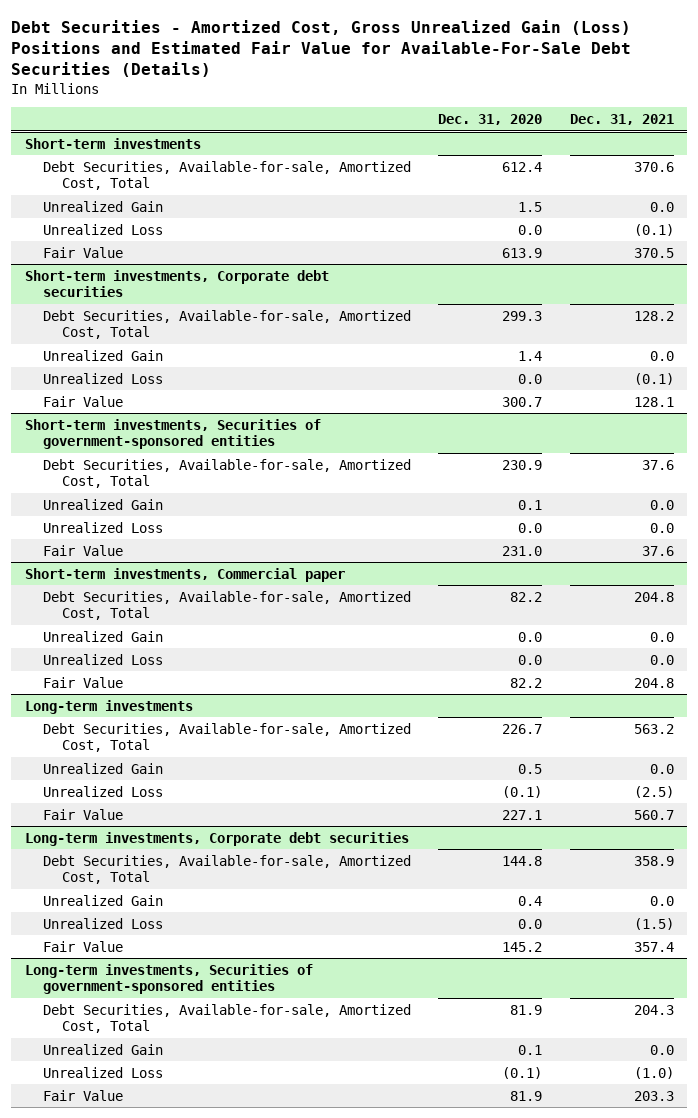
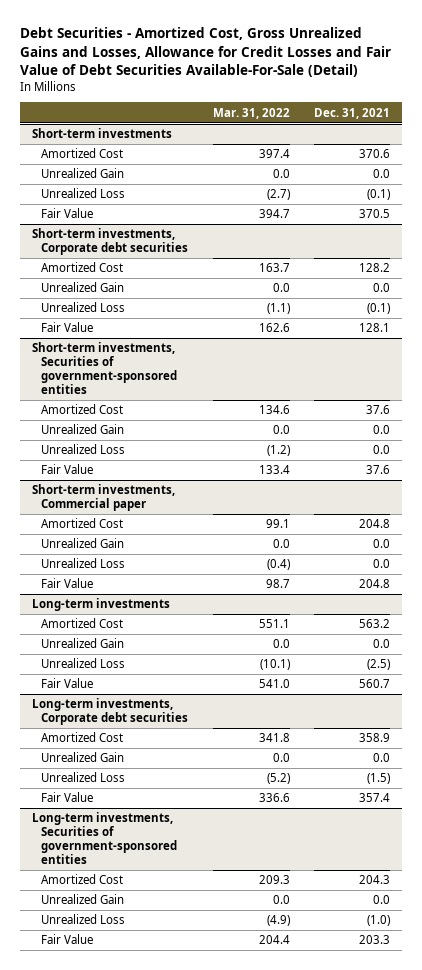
- Debt Securities - Amortized Cost, Gross Unrealized Gain (Loss) Positions and Estimated Fair Value for Available-For-Sale Debt Securities (Details)
+ Debt Securities - Amortized Cost, Gross Unrealized Gains and Losses, Allowance for Credit Losses and Fair Value of Debt Securities Available-For-Sale (Detail)
- | Dec. 31, 2020 | Dec. 31, 2021
+ | Mar. 31, 2022 | Dec. 31, 2021
@ Short-term investments
- Debt Securities, Available-for-sale, Amortized Cost, Total | 612.4 | 370.6
+ Amortized Cost | 397.4 | 370.6
@ Short-term investments, Corporate debt securities
- Debt Securities, Available-for-sale, Amortized Cost, Total | 299.3 | 128.2
+ Amortized Cost | 163.7 | 128.2
@ Short-term investments, Securities of government-sponsored entities
- Debt Securities, Available-for-sale, Amortized Cost, Total | 230.9 | 37.6
+ Amortized Cost | 134.6 | 37.6
@ Short-term investments, Commercial paper
- Debt Securities, Available-for-sale, Amortized Cost, Total | 82.2 | 204.8
+ Amortized Cost | 99.1 | 204.8
@ Long-term investments
- Debt Securities, Available-for-sale, Amortized Cost, Total | 226.7 | 563.2
+ Amortized Cost | 551.1 | 563.2
@ Long-term investments, Corporate debt securities
- Debt Securities, Available-for-sale, Amortized Cost, Total | 144.8 | 358.9
+ Amortized Cost | 341.8 | 358.9
@ Long-term investments, Securities of government-sponsored entities
- Debt Securities, Available-for-sale, Amortized Cost, Total | 81.9 | 204.3
+ Amortized Cost | 209.3 | 204.3

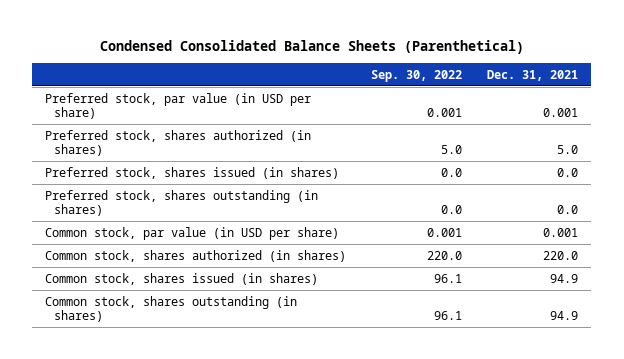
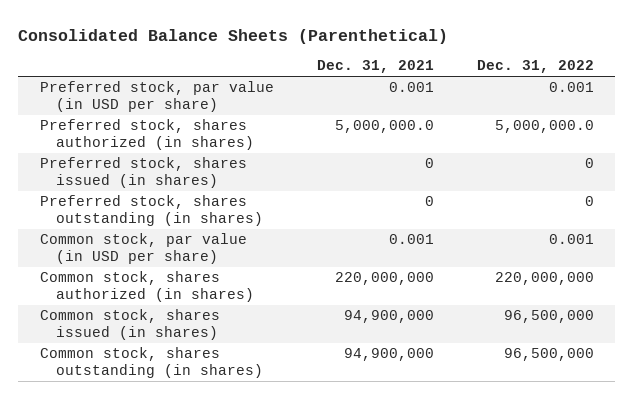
- Condensed Consolidated Balance Sheets (Parenthetical)
+ Consolidated Balance Sheets (Parenthetical)
- | Sep. 30, 2022 | Dec. 31, 2021
+ | Dec. 31, 2021 | Dec. 31, 2022
- Preferred stock, shares authorized (in shares) | 5.0 | 5.0
- Preferred stock, shares issued (in shares) | 0.0 | 0.0
- Preferred stock, shares outstanding (in shares) | 0.0 | 0.0
+ Preferred stock, shares authorized (in shares) | 5,000,000.0 | 5,000,000.0
+ Preferred stock, shares issued (in shares) | 0 | 0
+ Preferred stock, shares outstanding (in shares) | 0 | 0
- Common stock, shares authorized (in shares) | 220.0 | 220.0
- Common stock, shares issued (in shares) | 96.1 | 94.9
- Common stock, shares outstanding (in shares) | 96.1 | 94.9
+ Common stock, shares authorized (in shares) | 220,000,000 | 220,000,000
+ Common stock, shares issued (in shares) | 94,900,000 | 96,500,000
+ Common stock, shares outstanding (in shares) | 94,900,000 | 96,500,000

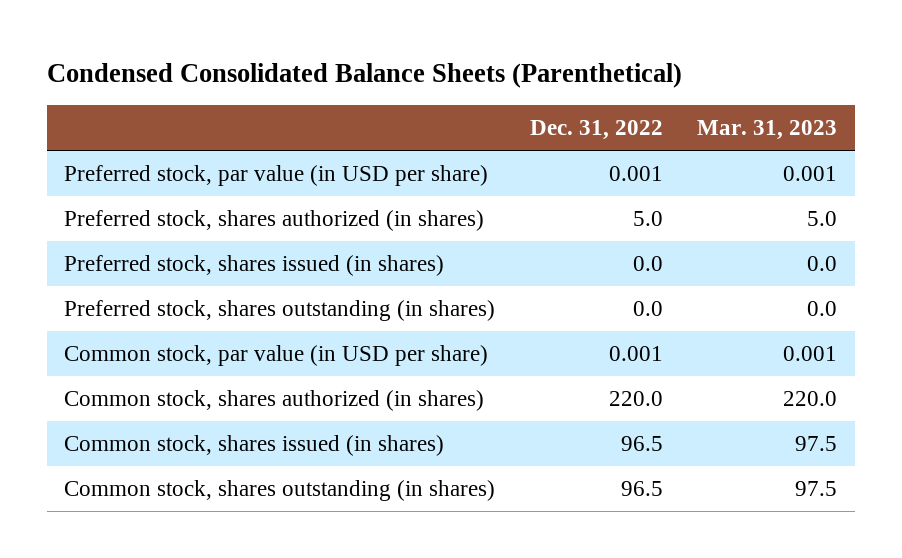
- Consolidated Balance Sheets (Parenthetical)
+ Condensed Consolidated Balance Sheets (Parenthetical)
- | Dec. 31, 2021 | Dec. 31, 2022
+ | Dec. 31, 2022 | Mar. 31, 2023
- Preferred stock, shares authorized (in shares) | 5,000,000.0 | 5,000,000.0
- Preferred stock, shares issued (in shares) | 0 | 0
- Preferred stock, shares outstanding (in shares) | 0 | 0
+ Preferred stock, shares authorized (in shares) | 5.0 | 5.0
+ Preferred stock, shares issued (in shares) | 0.0 | 0.0
+ Preferred stock, shares outstanding (in shares) | 0.0 | 0.0
- Common stock, shares authorized (in shares) | 220,000,000 | 220,000,000
- Common stock, shares issued (in shares) | 94,900,000 | 96,500,000
- Common stock, shares outstanding (in shares) | 94,900,000 | 96,500,000
+ Common stock, shares authorized (in shares) | 220.0 | 220.0
+ Common stock, shares issued (in shares) | 96.5 | 97.5
+ Common stock, shares outstanding (in shares) | 96.5 | 97.5

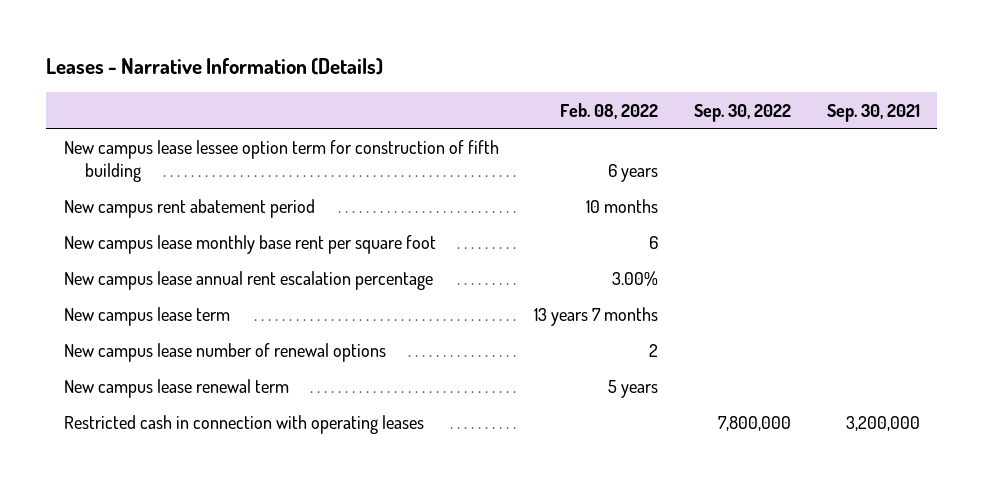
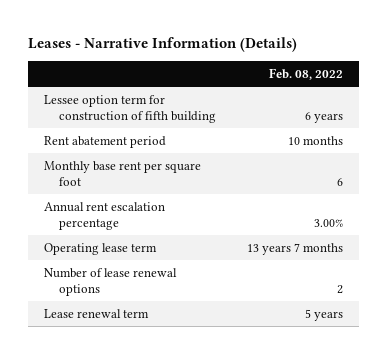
- | Feb. 08, 2022 | Sep. 30, 2022 | Sep. 30, 2021
+ | Feb. 08, 2022
- New campus lease lessee option term for construction of fifth building | 6 years | |
- New campus rent abatement period | 10 months | |
- New campus lease monthly base rent per square foot | 6 | |
- New campus lease annual rent escalation percentage | 3.00% | |
- New campus lease term | 13 years 7 months | |
- New campus lease number of renewal options | 2 | |
- New campus lease renewal term | 5 years | |
- Restricted cash in connection with operating leases | | 7,800,000 | 3,200,000
+ Lessee option term for construction of fifth building | 6 years
+ Rent abatement period | 10 months
+ Monthly base rent per square foot | 6
+ Annual rent escalation percentage | 3.00%
+ Operating lease term | 13 years 7 months
+ Number of lease renewal options | 2
+ Lease renewal term | 5 years

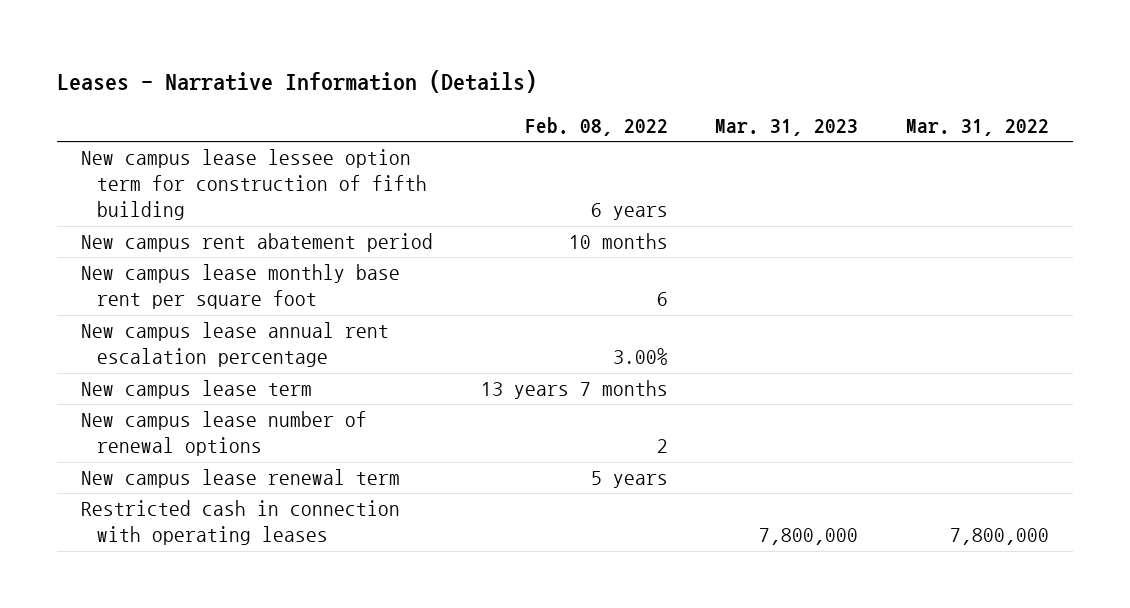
- | Feb. 08, 2022
+ | Feb. 08, 2022 | Mar. 31, 2023 | Mar. 31, 2022
- Lessee option term for construction of fifth building | 6 years
- Rent abatement period | 10 months
- Monthly base rent per square foot | 6
- Annual rent escalation percentage | 3.00%
- Operating lease term | 13 years 7 months
- Number of lease renewal options | 2
- Lease renewal term | 5 years
+ New campus lease lessee option term for construction of fifth building | 6 years | |
+ New campus rent abatement period | 10 months | |
+ New campus lease monthly base rent per square foot | 6 | |
+ New campus lease annual rent escalation percentage | 3.00% | |
+ New campus lease term | 13 years 7 months | |
+ New campus lease number of renewal options | 2 | |
+ New campus lease renewal term | 5 years | |
+ Restricted cash in connection with operating leases | | 7,800,000 | 7,800,000

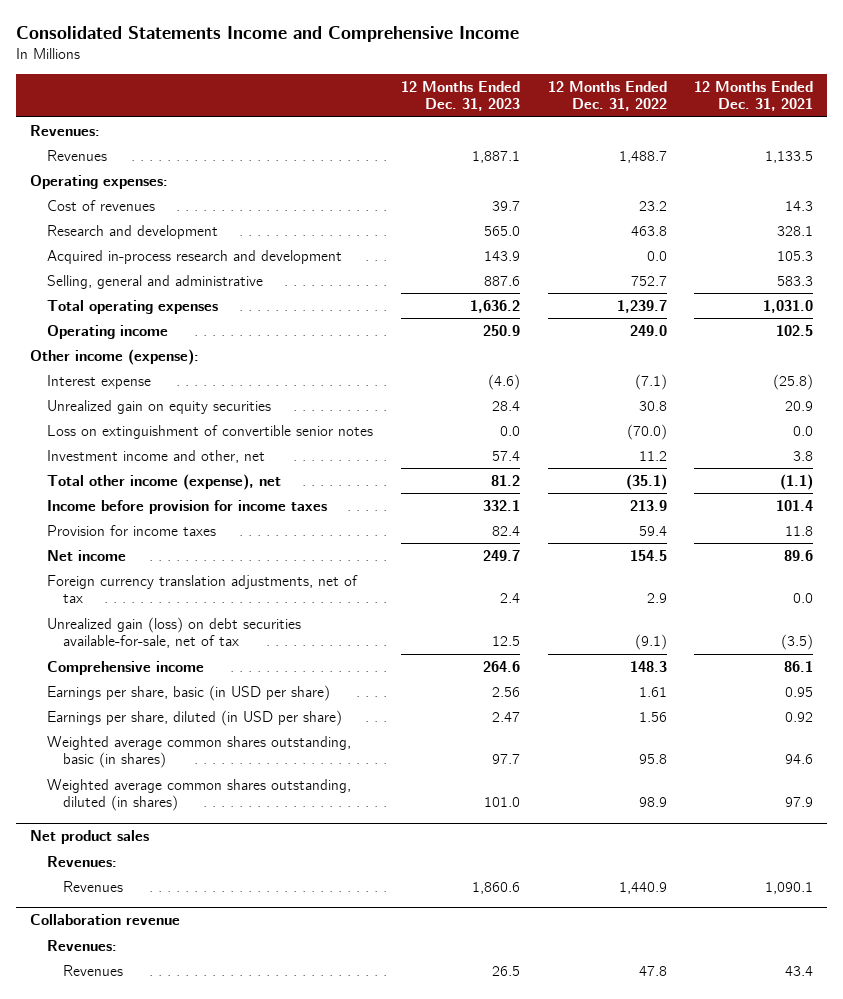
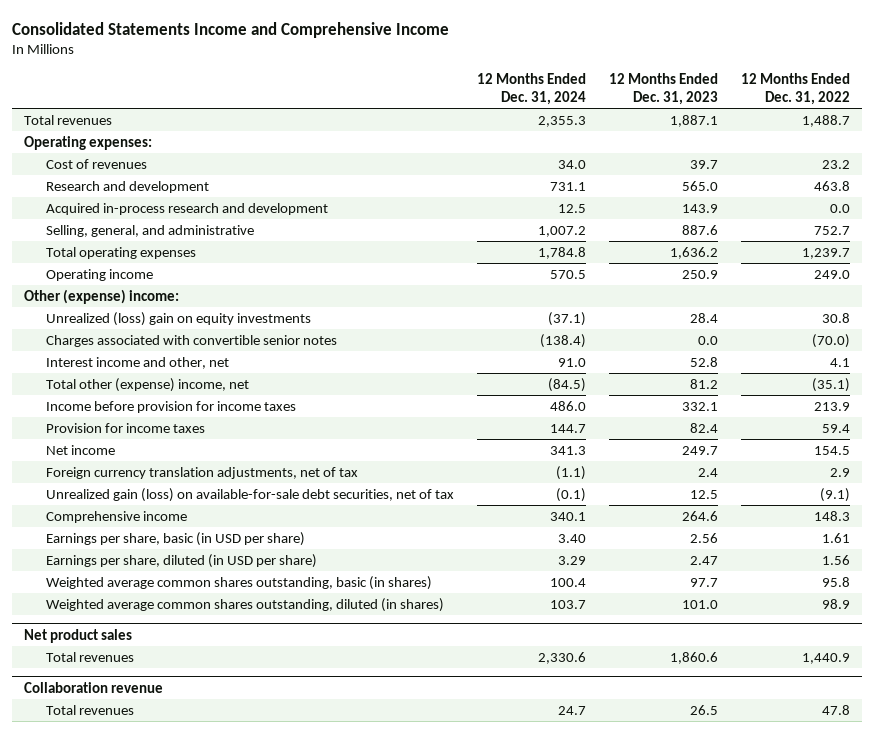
- | 12 Months Ended Dec. 31, 2023 | 12 Months Ended Dec. 31, 2022 | 12 Months Ended Dec. 31, 2021
+ | 12 Months Ended Dec. 31, 2024 | 12 Months Ended Dec. 31, 2023 | 12 Months Ended Dec. 31, 2022
- Revenues:
- Revenues | 1,887.1 | 1,488.7 | 1,133.5
+ Total revenues | 2,355.3 | 1,887.1 | 1,488.7
- Selling, general and administrative | 887.6 | 752.7 | 583.3
+ Selling, general, and administrative | 1,007.2 | 887.6 | 752.7
- Other income (expense):
- Interest expense | (4.6) | (7.1) | (25.8)
- Unrealized gain on equity securities | 28.4 | 30.8 | 20.9
- Loss on extinguishment of convertible senior notes | 0.0 | (70.0) | 0.0
- Investment income and other, net | 57.4 | 11.2 | 3.8
- Total other income (expense), net | 81.2 | (35.1) | (1.1)
+ Other (expense) income:
+ Unrealized (loss) gain on equity investments | (37.1) | 28.4 | 30.8
+ Charges associated with convertible senior notes | (138.4) | 0.0 | (70.0)
+ Interest income and other, net | 91.0 | 52.8 | 4.1
+ Total other (expense) income, net | (84.5) | 81.2 | (35.1)
- Unrealized gain (loss) on debt securities available-for-sale, net of tax | 12.5 | (9.1) | (3.5)
+ Unrealized gain (loss) on available-for-sale debt securities, net of tax | (0.1) | 12.5 | (9.1)
@ Net product sales
- Revenues:
- Revenues | 1,860.6 | 1,440.9 | 1,090.1
+ Total revenues | 2,330.6 | 1,860.6 | 1,440.9
@ Collaboration revenue
- Revenues:
- Revenues | 26.5 | 47.8 | 43.4
+ Total revenues | 24.7 | 26.5 | 47.8

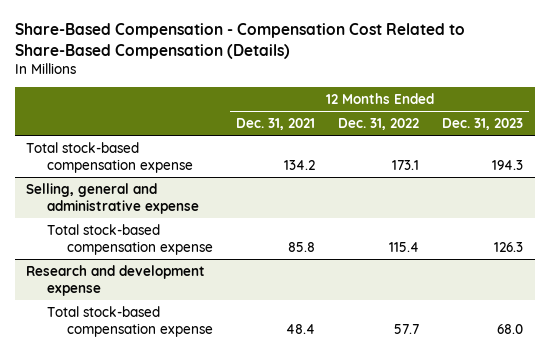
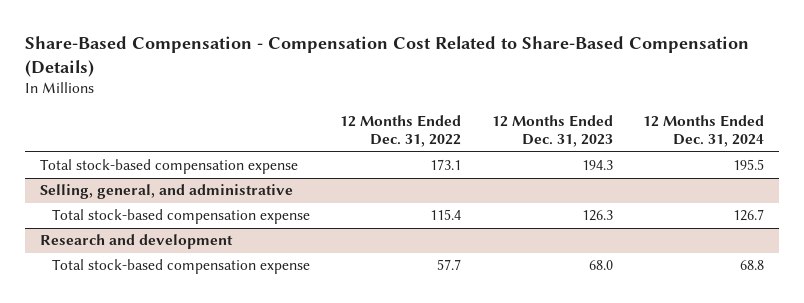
- | 12 Months Ended Dec. 31, 2021 | 12 Months Ended Dec. 31, 2022 | 12 Months Ended Dec. 31, 2023
+ | 12 Months Ended Dec. 31, 2022 | 12 Months Ended Dec. 31, 2023 | 12 Months Ended Dec. 31, 2024
- Selling, general and administrative expense
+ Selling, general, and administrative
- Research and development expense
+ Research and development

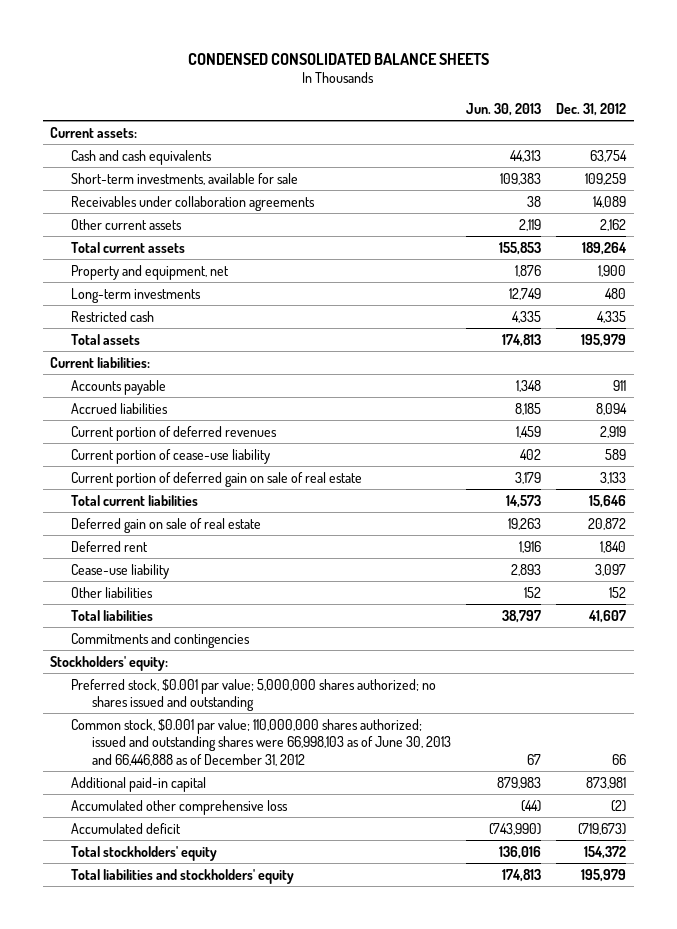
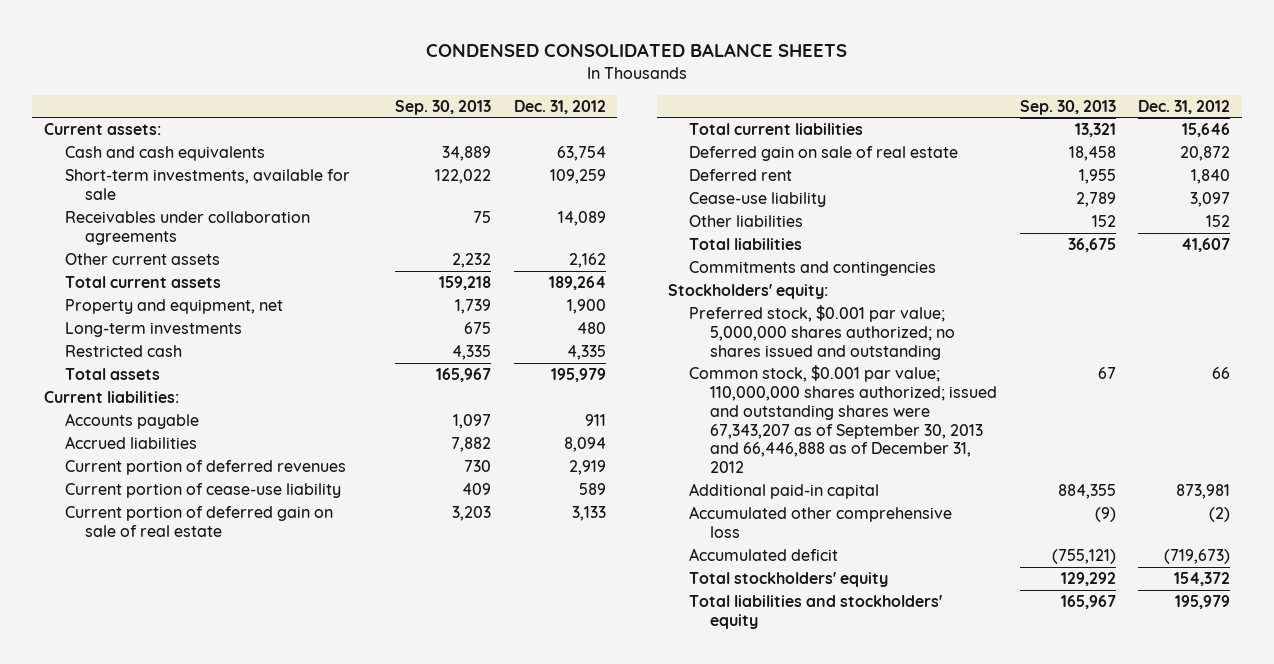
- | Jun. 30, 2013 | Dec. 31, 2012
+ | Sep. 30, 2013 | Dec. 31, 2012
- Common stock, $0.001 par value; 110,000,000 shares authorized; issued and outstanding shares were 66,998,103 as of June 30, 2013 and 66,446,888 as of December 31, 2012 | 67 | 66
+ Common stock, $0.001 par value; 110,000,000 shares authorized; issued and outstanding shares were 67,343,207 as of September 30, 2013 and 66,446,888 as of December 31, 2012 | 67 | 66

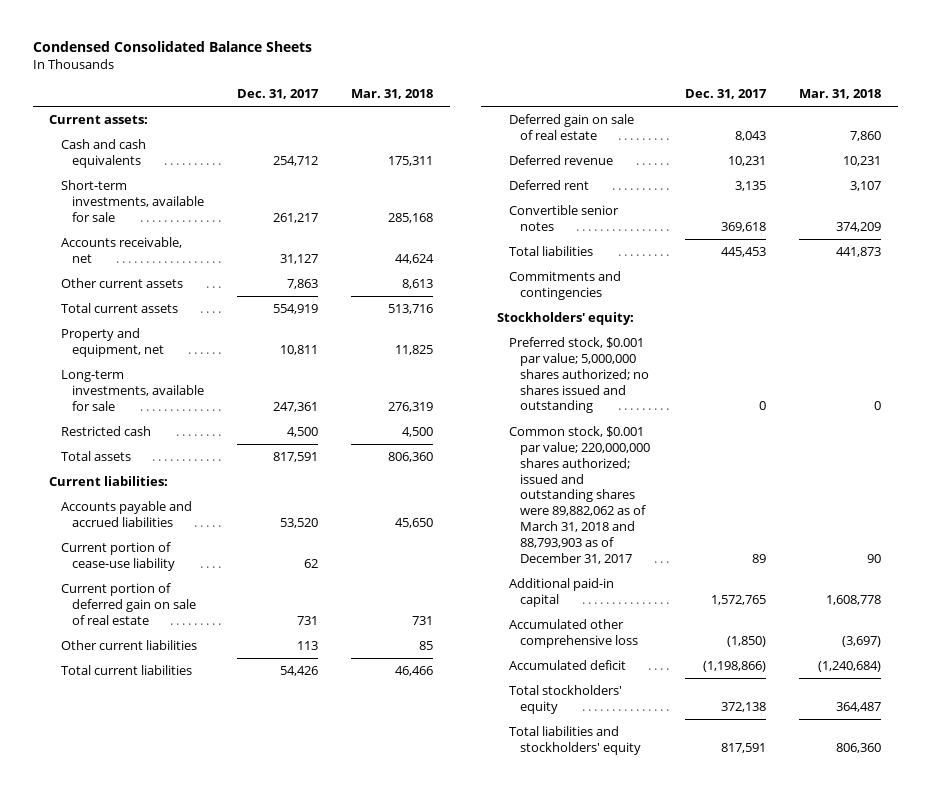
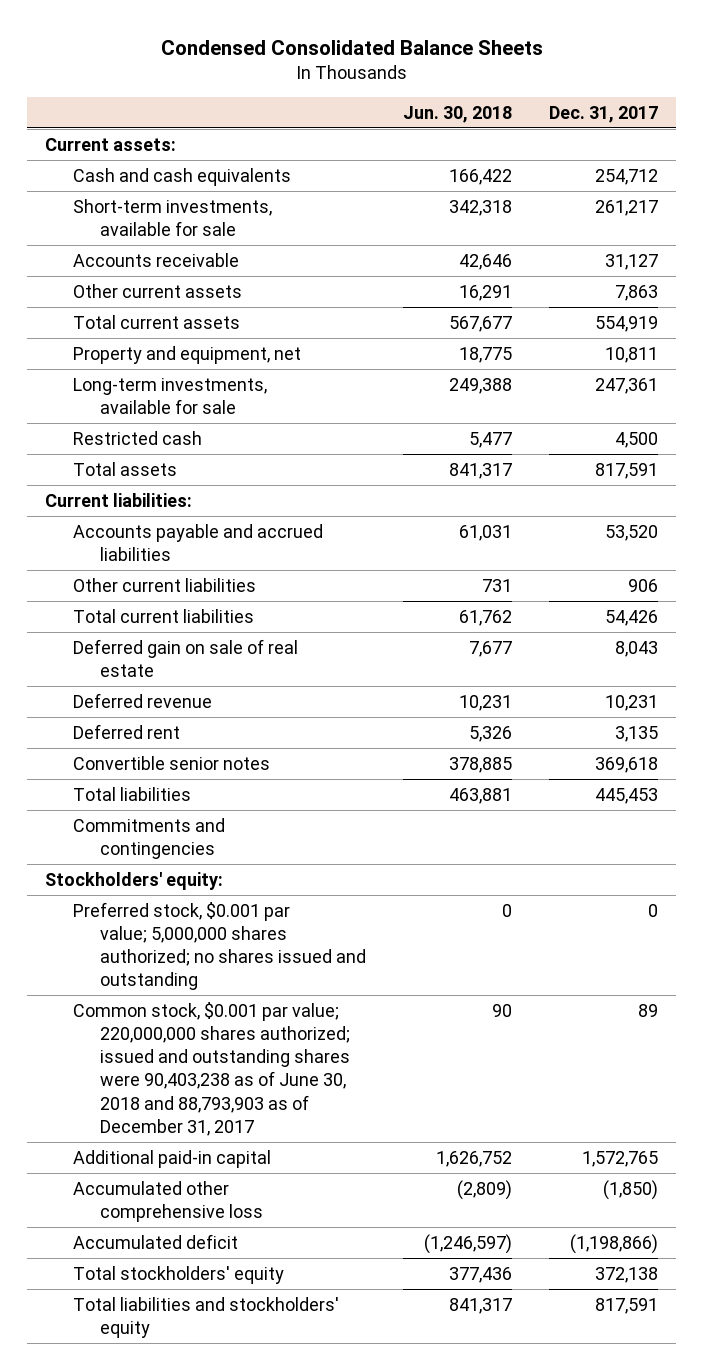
- | Dec. 31, 2017 | Mar. 31, 2018
+ | Jun. 30, 2018 | Dec. 31, 2017
- Accounts receivable, net | 31,127 | 44,624
+ Accounts receivable | 42,646 | 31,127
- Current portion of cease-use liability | 62 |
- Current portion of deferred gain on sale of real estate | 731 | 731
- Other current liabilities | 113 | 85
+ Other current liabilities | 731 | 906
- Common stock, $0.001 par value; 220,000,000 shares authorized; issued and outstanding shares were 89,882,062 as of March 31, 2018 and 88,793,903 as of December 31, 2017 | 89 | 90
+ Common stock, $0.001 par value; 220,000,000 shares authorized; issued and outstanding shares were 90,403,238 as of June 30, 2018 and 88,793,903 as of December 31, 2017 | 90 | 89

